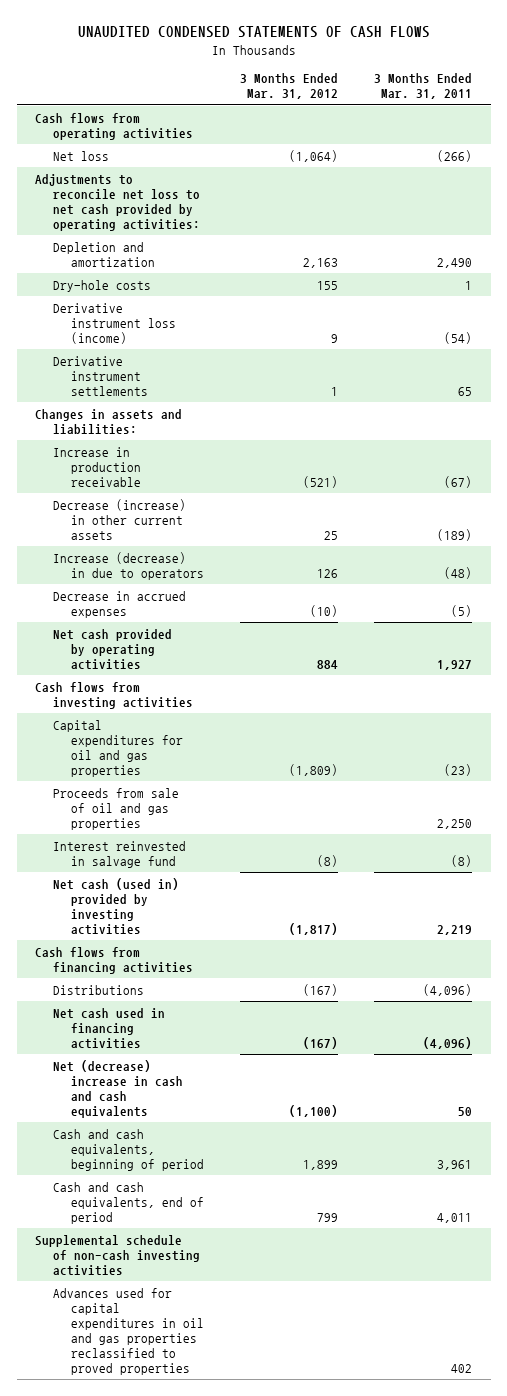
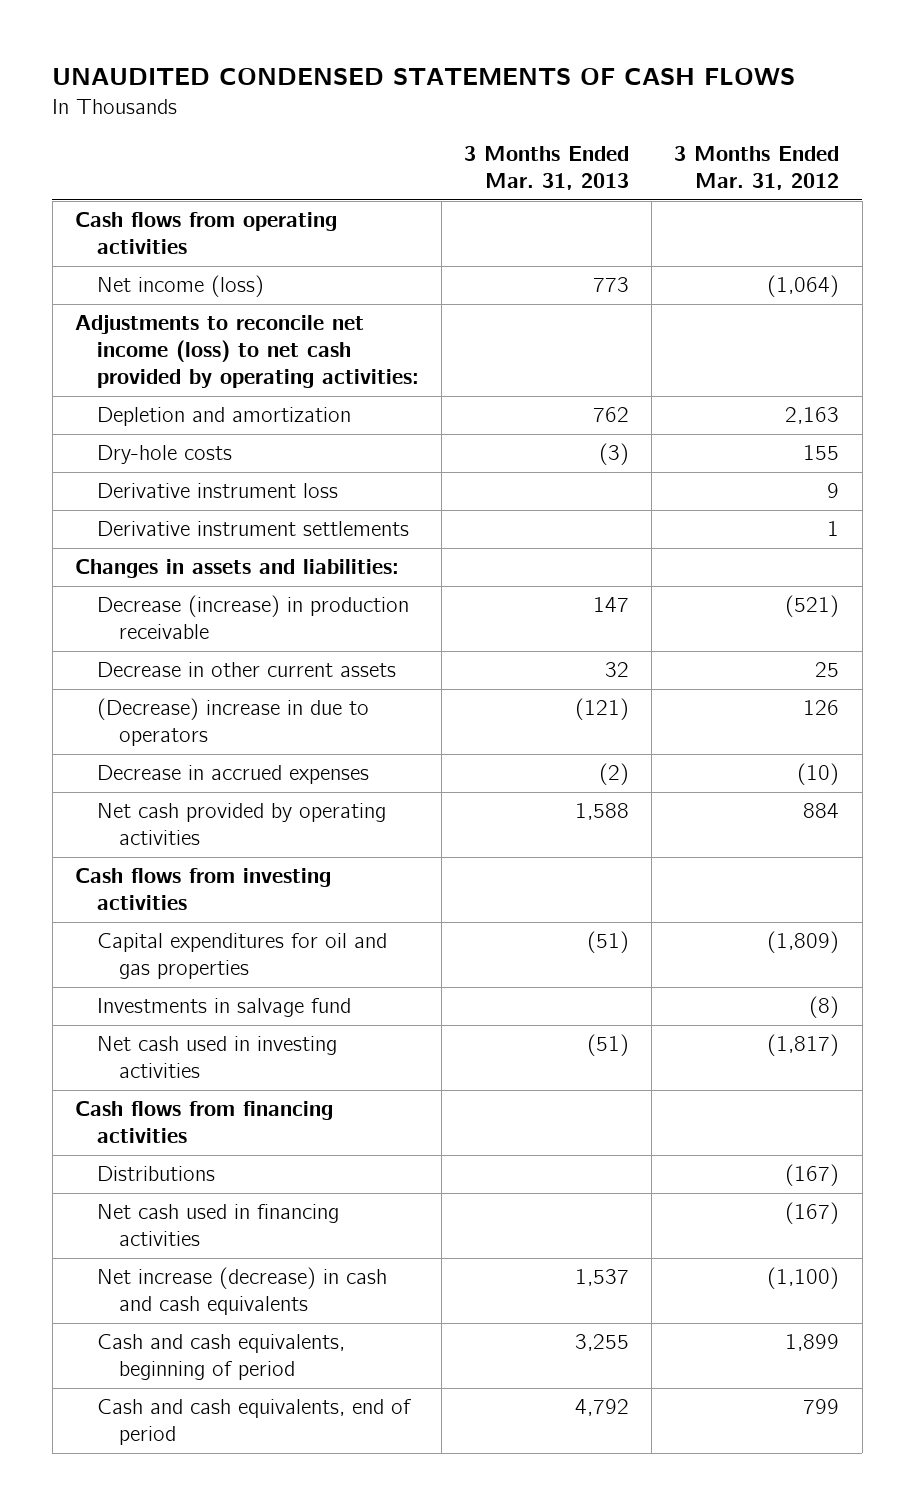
- | 3 Months Ended Mar. 31, 2012 | 3 Months Ended Mar. 31, 2011
+ | 3 Months Ended Mar. 31, 2013 | 3 Months Ended Mar. 31, 2012
- Net loss | (1,064) | (266)
- Adjustments to reconcile net loss to net cash provided by operating activities:
+ Net income (loss) | 773 | (1,064)
+ Adjustments to reconcile net income (loss) to net cash provided by operating activities:
- Derivative instrument loss (income) | 9 | (54)
+ Derivative instrument loss | | 9
- Increase in production receivable | (521) | (67)
- Decrease (increase) in other current assets | 25 | (189)
- Increase (decrease) in due to operators | 126 | (48)
+ Decrease (increase) in production receivable | 147 | (521)
+ Decrease in other current assets | 32 | 25
+ (Decrease) increase in due to operators | (121) | 126
- Proceeds from sale of oil and gas properties | | 2,250
- Interest reinvested in salvage fund | (8) | (8)
- Net cash (used in) provided by investing activities | (1,817) | 2,219
+ Investments in salvage fund | | (8)
+ Net cash used in investing activities | (51) | (1,817)
- Net (decrease) increase in cash and cash equivalents | (1,100) | 50
+ Net increase (decrease) in cash and cash equivalents | 1,537 | (1,100)
- Supplemental schedule of non-cash investing activities
- Advances used for capital expenditures in oil and gas properties reclassified to proved properties | | 402

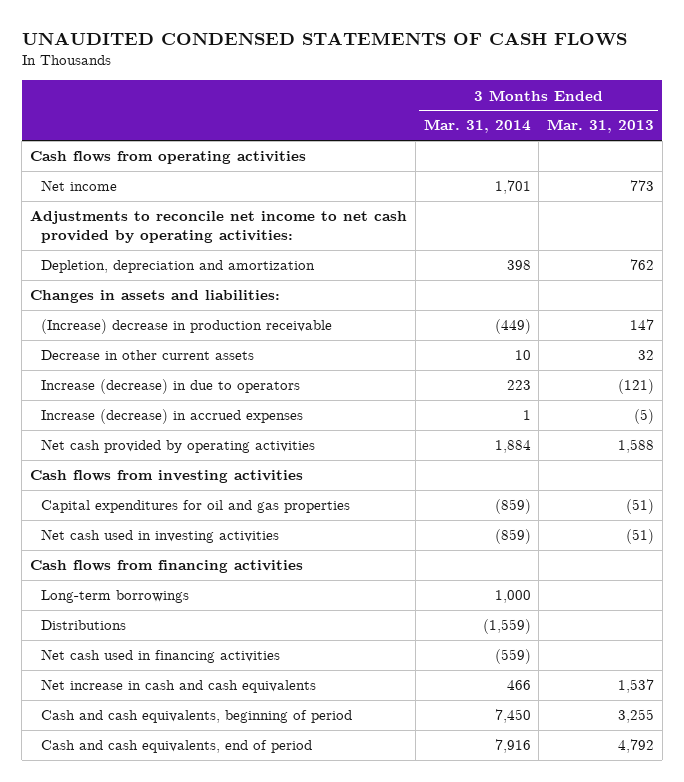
- | 3 Months Ended Mar. 31, 2013 | 3 Months Ended Mar. 31, 2012
+ | 3 Months Ended Mar. 31, 2014 | 3 Months Ended Mar. 31, 2013
- Net income (loss) | 773 | (1,064)
- Adjustments to reconcile net income (loss) to net cash provided by operating activities:
- Depletion and amortization | 762 | 2,163
- Dry-hole costs | (3) | 155
- Derivative instrument loss | | 9
- Derivative instrument settlements | | 1
+ Net income | 1,701 | 773
+ Adjustments to reconcile net income to net cash provided by operating activities:
+ Depletion, depreciation and amortization | 398 | 762
- Decrease (increase) in production receivable | 147 | (521)
+ (Increase) decrease in production receivable | (449) | 147
- (Decrease) increase in due to operators | (121) | 126
- Decrease in accrued expenses | (2) | (10)
+ Increase (decrease) in due to operators | 223 | (121)
+ Increase (decrease) in accrued expenses | 1 | (5)
- Investments in salvage fund | | (8)
+ Long-term borrowings | 1,000 |
- Net increase (decrease) in cash and cash equivalents | 1,537 | (1,100)
+ Net increase in cash and cash equivalents | 466 | 1,537

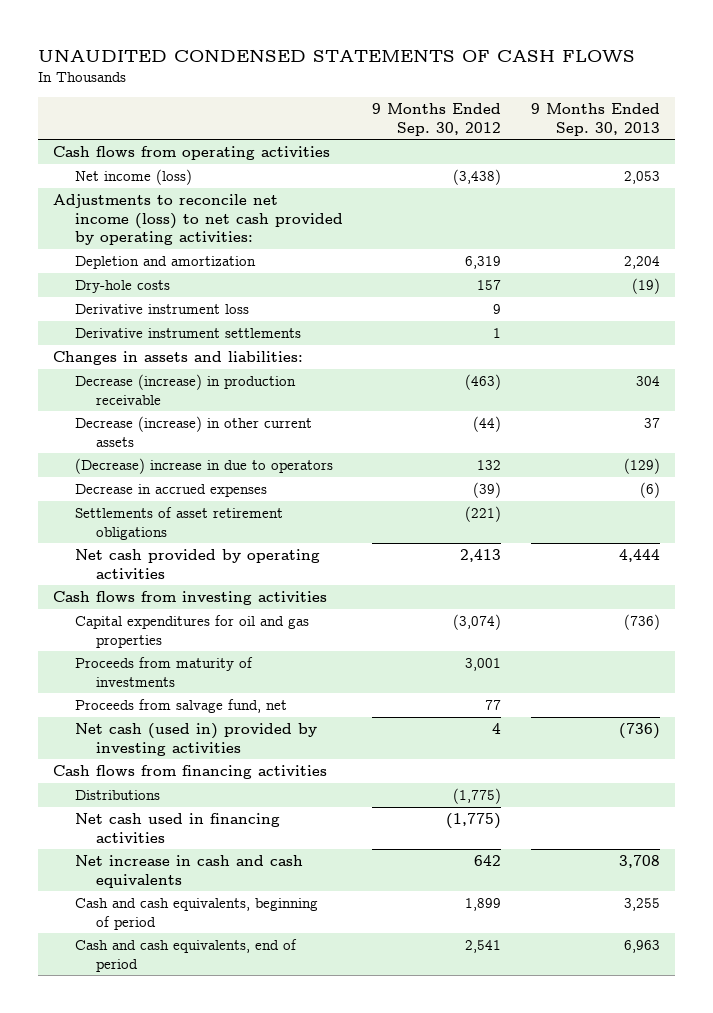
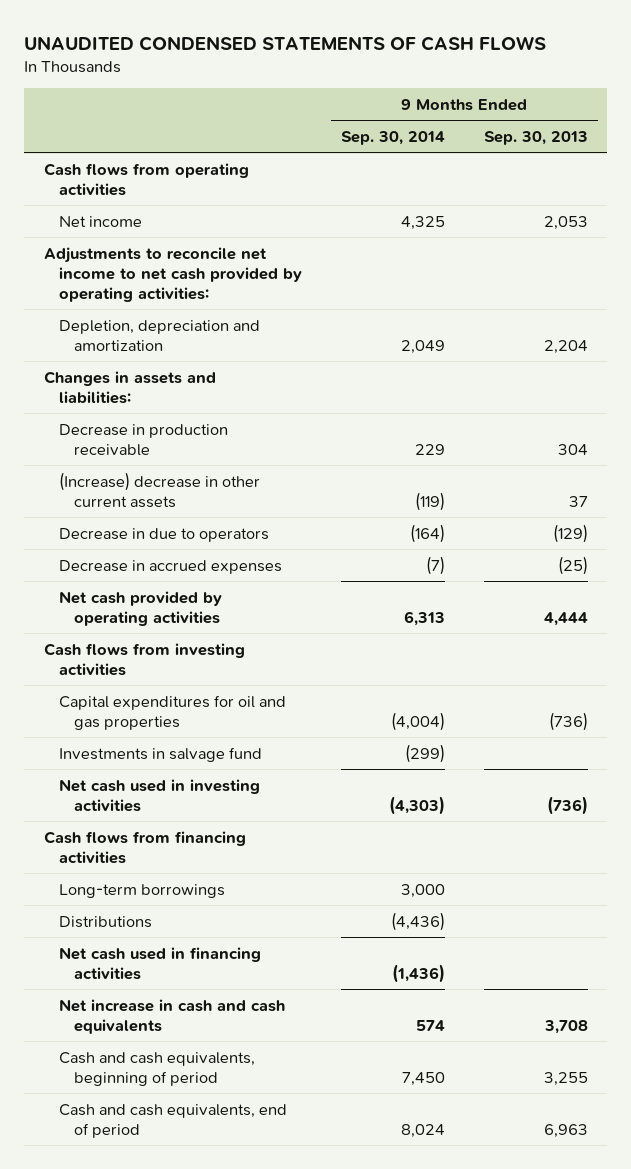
- | 9 Months Ended Sep. 30, 2012 | 9 Months Ended Sep. 30, 2013
+ | 9 Months Ended Sep. 30, 2014 | 9 Months Ended Sep. 30, 2013
- Net income (loss) | (3,438) | 2,053
- Adjustments to reconcile net income (loss) to net cash provided by operating activities:
- Depletion and amortization | 6,319 | 2,204
- Dry-hole costs | 157 | (19)
- Derivative instrument loss | 9 |
- Derivative instrument settlements | 1 |
+ Net income | 4,325 | 2,053
+ Adjustments to reconcile net income to net cash provided by operating activities:
+ Depletion, depreciation and amortization | 2,049 | 2,204
- Decrease (increase) in production receivable | (463) | 304
- Decrease (increase) in other current assets | (44) | 37
- (Decrease) increase in due to operators | 132 | (129)
- Decrease in accrued expenses | (39) | (6)
- Settlements of asset retirement obligations | (221) |
+ Decrease in production receivable | 229 | 304
+ (Increase) decrease in other current assets | (119) | 37
+ Decrease in due to operators | (164) | (129)
+ Decrease in accrued expenses | (7) | (25)
- Proceeds from maturity of investments | 3,001 |
- Proceeds from salvage fund, net | 77 |
- Net cash (used in) provided by investing activities | 4 | (736)
+ Investments in salvage fund | (299) |
+ Net cash used in investing activities | (4,303) | (736)
+ Long-term borrowings | 3,000 |

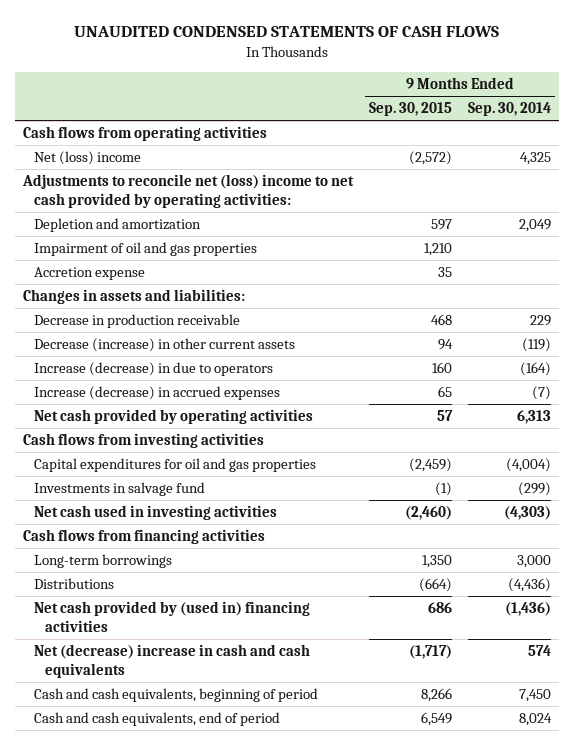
- | 9 Months Ended Sep. 30, 2014 | 9 Months Ended Sep. 30, 2013
+ | 9 Months Ended Sep. 30, 2015 | 9 Months Ended Sep. 30, 2014
- Net income | 4,325 | 2,053
- Adjustments to reconcile net income to net cash provided by operating activities:
- Depletion, depreciation and amortization | 2,049 | 2,204
+ Net (loss) income | (2,572) | 4,325
+ Adjustments to reconcile net (loss) income to net cash provided by operating activities:
+ Depletion and amortization | 597 | 2,049
+ Impairment of oil and gas properties | 1,210 |
+ Accretion expense | 35 |
- (Increase) decrease in other current assets | (119) | 37
- Decrease in due to operators | (164) | (129)
- Decrease in accrued expenses | (7) | (25)
+ Decrease (increase) in other current assets | 94 | (119)
+ Increase (decrease) in due to operators | 160 | (164)
+ Increase (decrease) in accrued expenses | 65 | (7)
- Net cash used in financing activities | (1,436) |
- Net increase in cash and cash equivalents | 574 | 3,708
+ Net cash provided by (used in) financing activities | 686 | (1,436)
+ Net (decrease) increase in cash and cash equivalents | (1,717) | 574

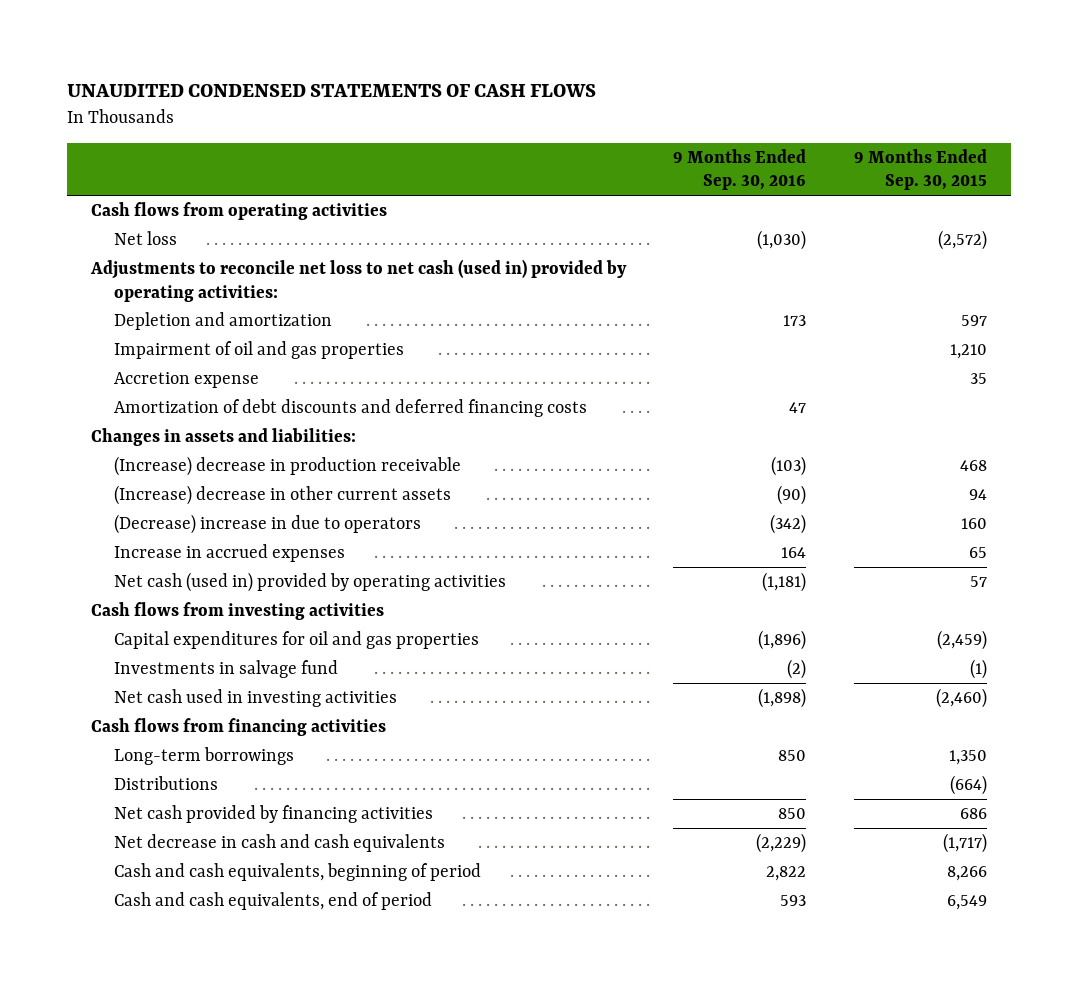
- | 9 Months Ended Sep. 30, 2015 | 9 Months Ended Sep. 30, 2014
+ | 9 Months Ended Sep. 30, 2016 | 9 Months Ended Sep. 30, 2015
- Net (loss) income | (2,572) | 4,325
- Adjustments to reconcile net (loss) income to net cash provided by operating activities:
+ Net loss | (1,030) | (2,572)
+ Adjustments to reconcile net loss to net cash (used in) provided by operating activities:
+ Amortization of debt discounts and deferred financing costs | 47 |
- Decrease in production receivable | 468 | 229
- Decrease (increase) in other current assets | 94 | (119)
- Increase (decrease) in due to operators | 160 | (164)
- Increase (decrease) in accrued expenses | 65 | (7)
- Net cash provided by operating activities | 57 | 6,313
+ (Increase) decrease in production receivable | (103) | 468
+ (Increase) decrease in other current assets | (90) | 94
+ (Decrease) increase in due to operators | (342) | 160
+ Increase in accrued expenses | 164 | 65
+ Net cash (used in) provided by operating activities | (1,181) | 57
- Net cash provided by (used in) financing activities | 686 | (1,436)
- Net (decrease) increase in cash and cash equivalents | (1,717) | 574
+ Net cash provided by financing activities | 850 | 686
+ Net decrease in cash and cash equivalents | (2,229) | (1,717)

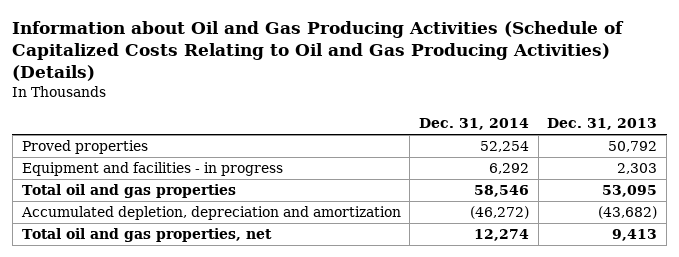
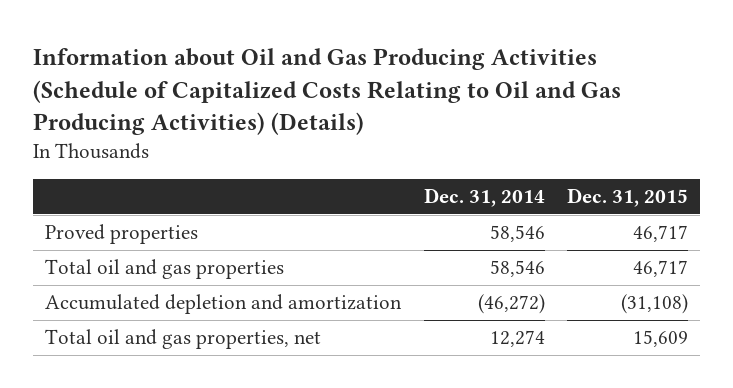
- | Dec. 31, 2014 | Dec. 31, 2013
+ | Dec. 31, 2014 | Dec. 31, 2015
- Proved properties | 52,254 | 50,792
- Equipment and facilities - in progress | 6,292 | 2,303
+ Proved properties | 58,546 | 46,717
- Accumulated depletion, depreciation and amortization | (46,272) | (43,682)
+ Accumulated depletion and amortization | (46,272) | (31,108)

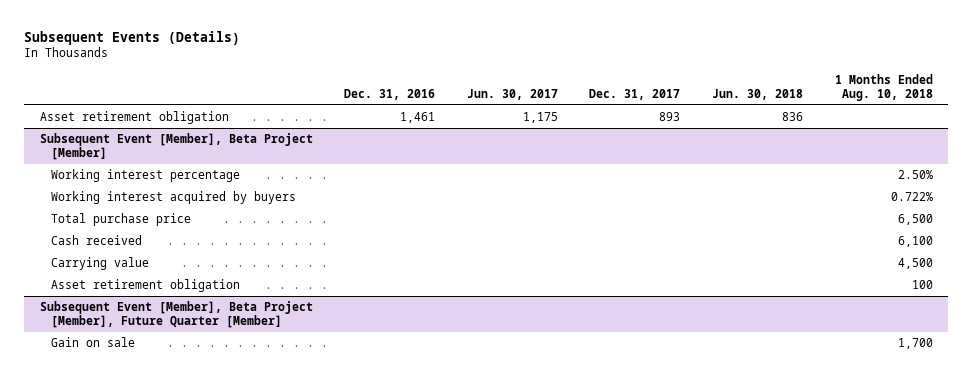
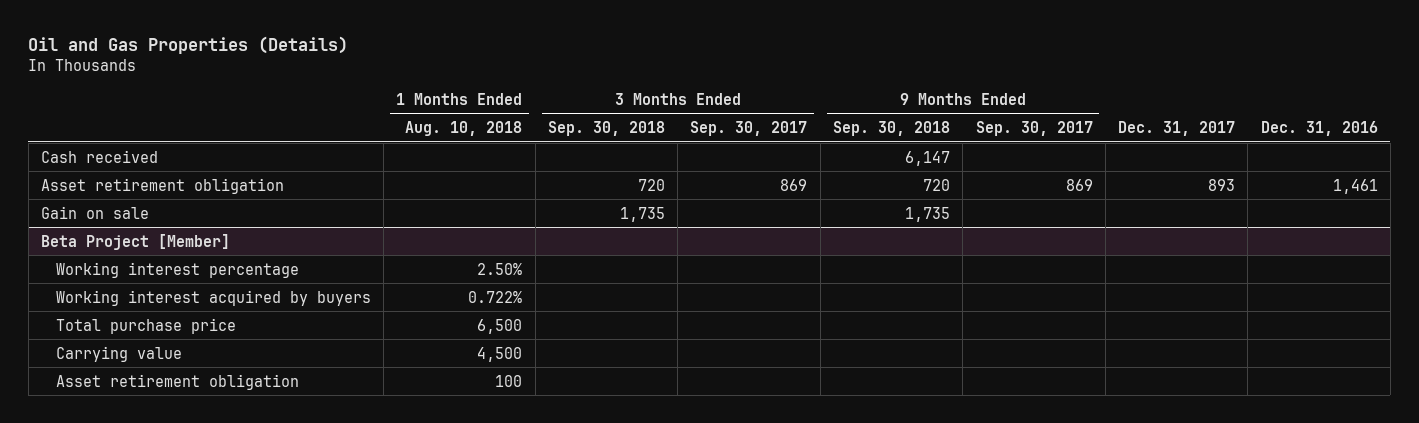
- Subsequent Events (Details)
+ Oil and Gas Properties (Details)
- | Dec. 31, 2016 | Jun. 30, 2017 | Dec. 31, 2017 | Jun. 30, 2018 | 1 Months Ended Aug. 10, 2018
+ | 1 Months Ended Aug. 10, 2018 | 3 Months Ended Sep. 30, 2018 | 3 Months Ended Sep. 30, 2017 | 9 Months Ended Sep. 30, 2018 | 9 Months Ended Sep. 30, 2017 | Dec. 31, 2017 | Dec. 31, 2016
+ Cash received | | | | 6,147 | | |
- Subsequent Event [Member], Beta Project [Member]
+ Gain on sale | | 1,735 | | 1,735 | | |
+ Beta Project [Member]
- Cash received | | | | | 6,100
- Subsequent Event [Member], Beta Project [Member], Future Quarter [Member]
- Gain on sale | | | | | 1,700

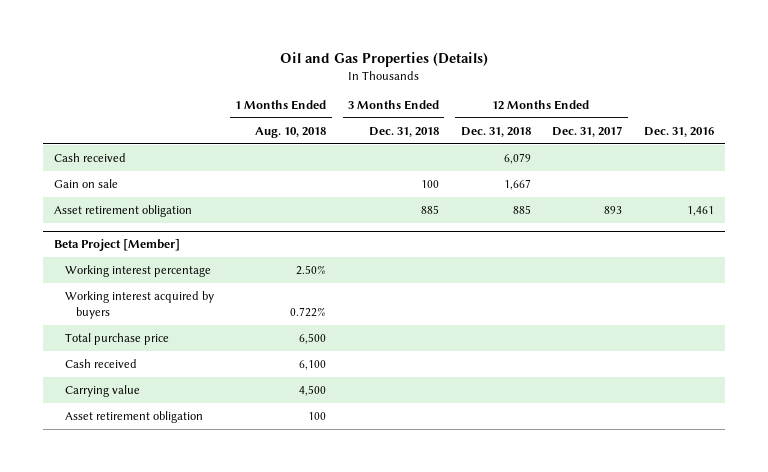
- | 1 Months Ended Aug. 10, 2018 | 3 Months Ended Sep. 30, 2018 | 3 Months Ended Sep. 30, 2017 | 9 Months Ended Sep. 30, 2018 | 9 Months Ended Sep. 30, 2017 | Dec. 31, 2017 | Dec. 31, 2016
+ | 1 Months Ended Aug. 10, 2018 | 3 Months Ended Dec. 31, 2018 | 12 Months Ended Dec. 31, 2018 | 12 Months Ended Dec. 31, 2017 | Dec. 31, 2016
moved down: Asset retirement obligation | | 885 | 885 | 893 | 1,461
@ Beta Project [Member]
+ Cash received | 6,100 | | | |

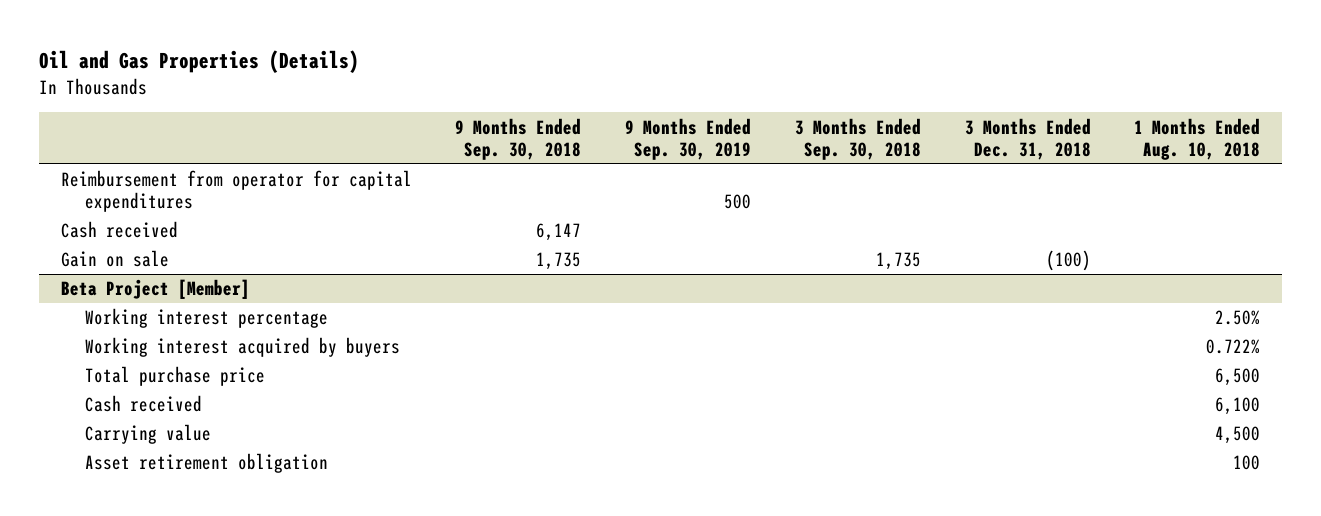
- | 1 Months Ended Aug. 10, 2018 | 3 Months Ended Dec. 31, 2018 | 12 Months Ended Dec. 31, 2018 | 12 Months Ended Dec. 31, 2017 | Dec. 31, 2016
+ | 9 Months Ended Sep. 30, 2018 | 9 Months Ended Sep. 30, 2019 | 3 Months Ended Sep. 30, 2018 | 3 Months Ended Dec. 31, 2018 | 1 Months Ended Aug. 10, 2018
+ Reimbursement from operator for capital expenditures | | 500 | | |
- Gain on sale | | 100 | 1,667 | |
- Asset retirement obligation | | 885 | 885 | 893 | 1,461
+ Gain on sale | 1,735 | | 1,735 | (100) |

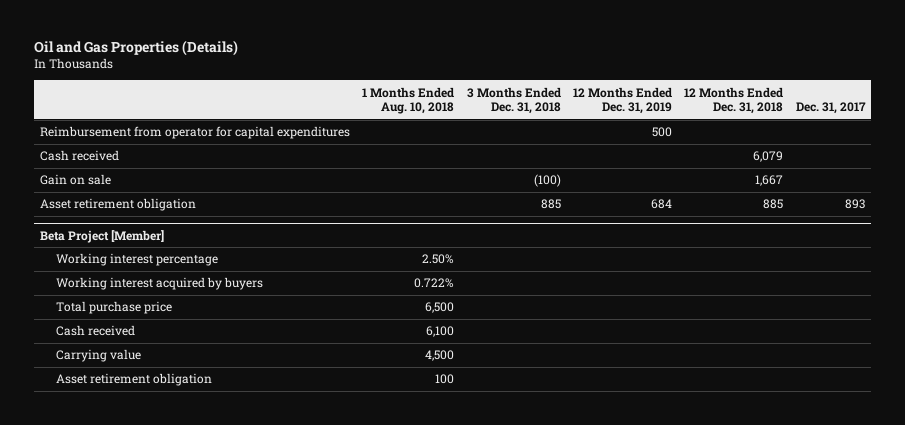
- | 9 Months Ended Sep. 30, 2018 | 9 Months Ended Sep. 30, 2019 | 3 Months Ended Sep. 30, 2018 | 3 Months Ended Dec. 31, 2018 | 1 Months Ended Aug. 10, 2018
+ | 1 Months Ended Aug. 10, 2018 | 3 Months Ended Dec. 31, 2018 | 12 Months Ended Dec. 31, 2019 | 12 Months Ended Dec. 31, 2018 | Dec. 31, 2017
+ Asset retirement obligation | | 885 | 684 | 885 | 893

